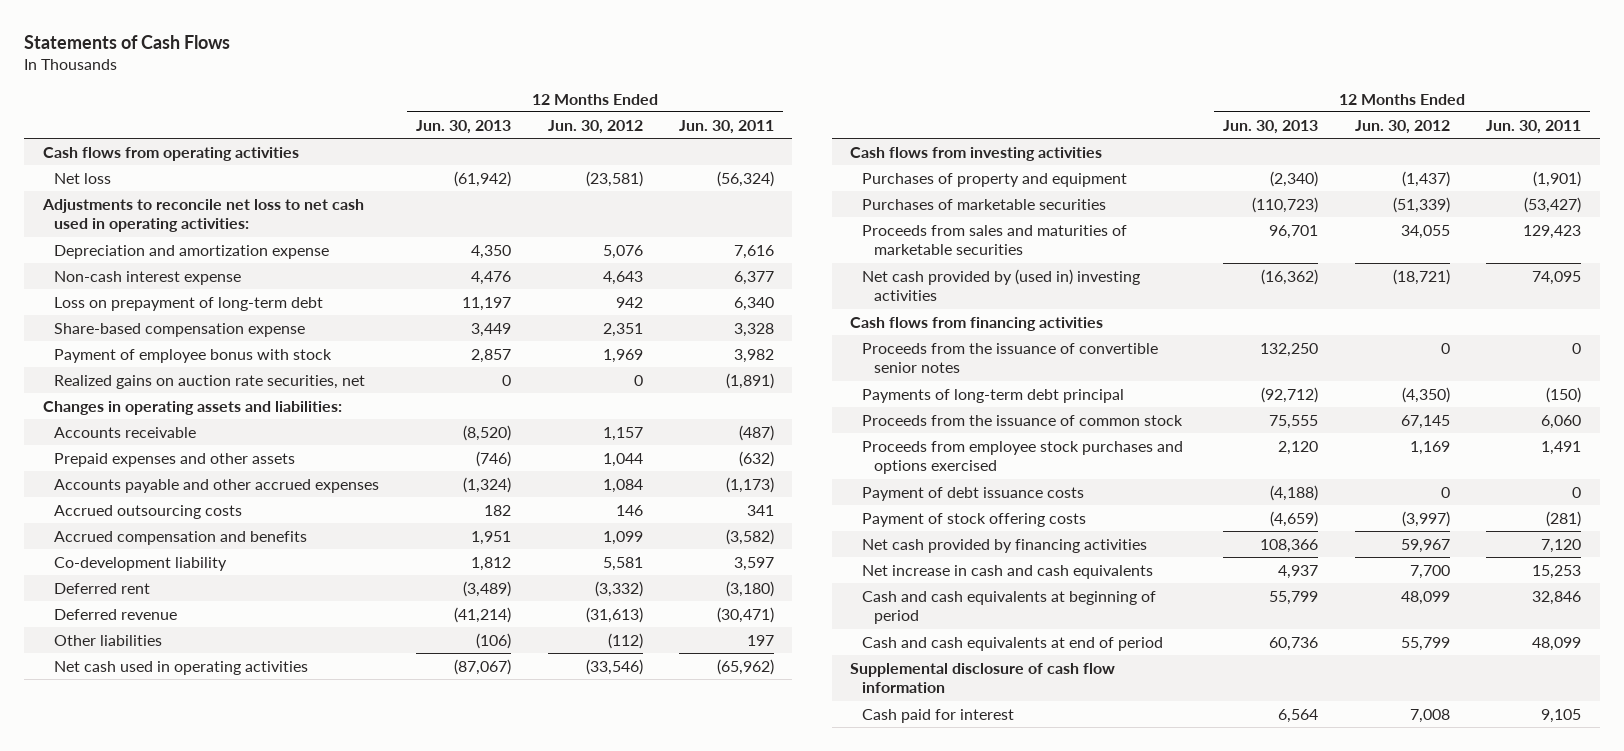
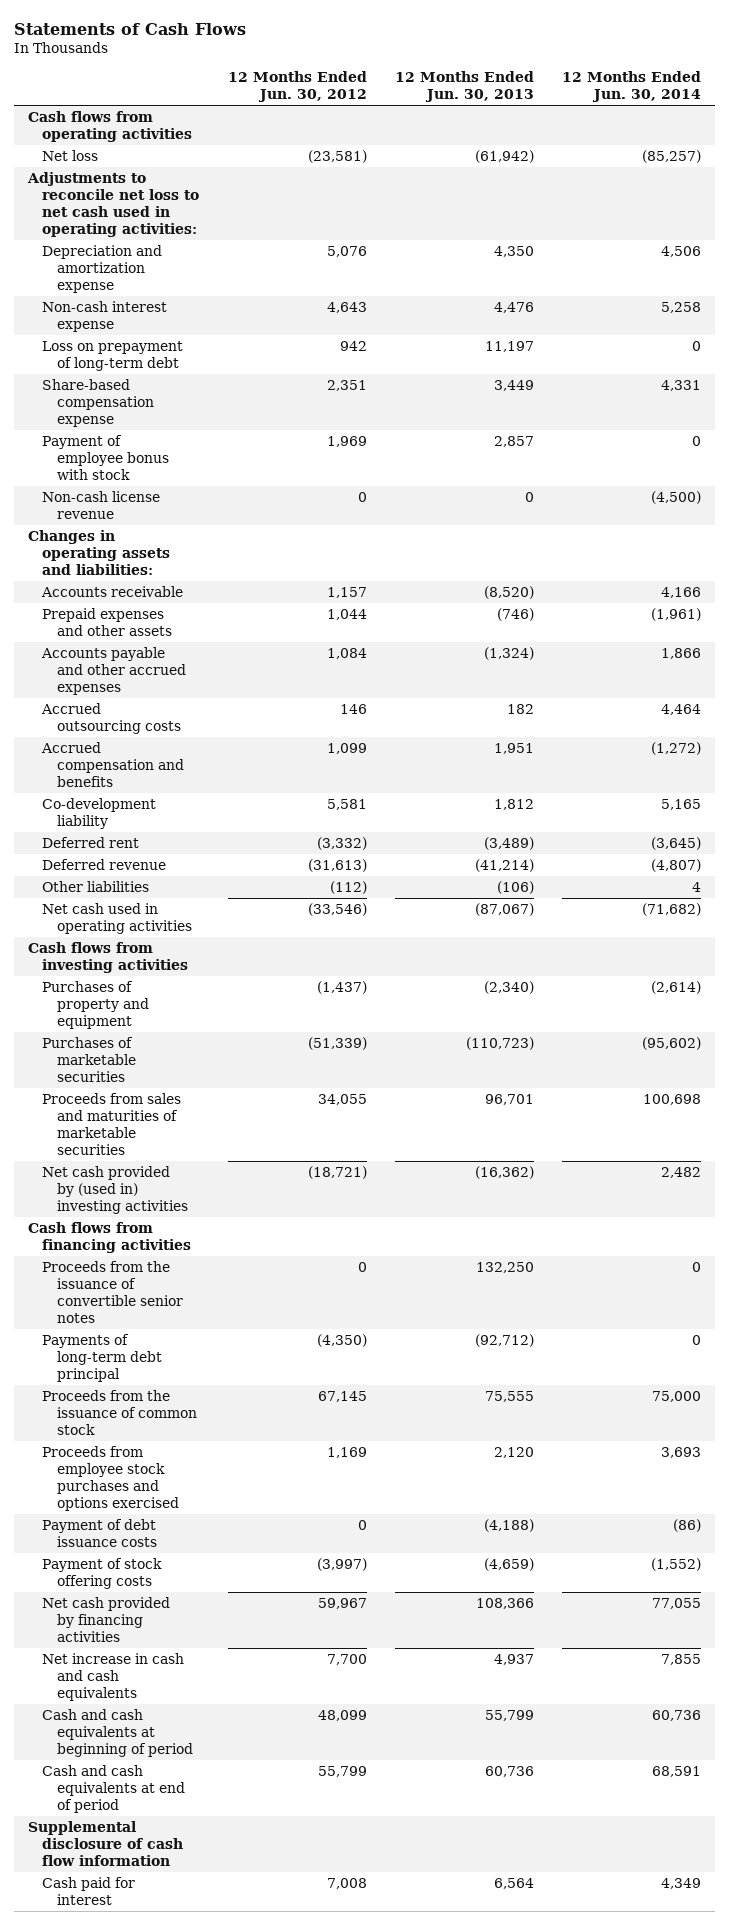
- | 12 Months Ended Jun. 30, 2013 | 12 Months Ended Jun. 30, 2012 | 12 Months Ended Jun. 30, 2011
+ | 12 Months Ended Jun. 30, 2012 | 12 Months Ended Jun. 30, 2013 | 12 Months Ended Jun. 30, 2014
- Realized gains on auction rate securities, net | 0 | 0 | (1,891)
+ Non-cash license revenue | 0 | 0 | (4,500)

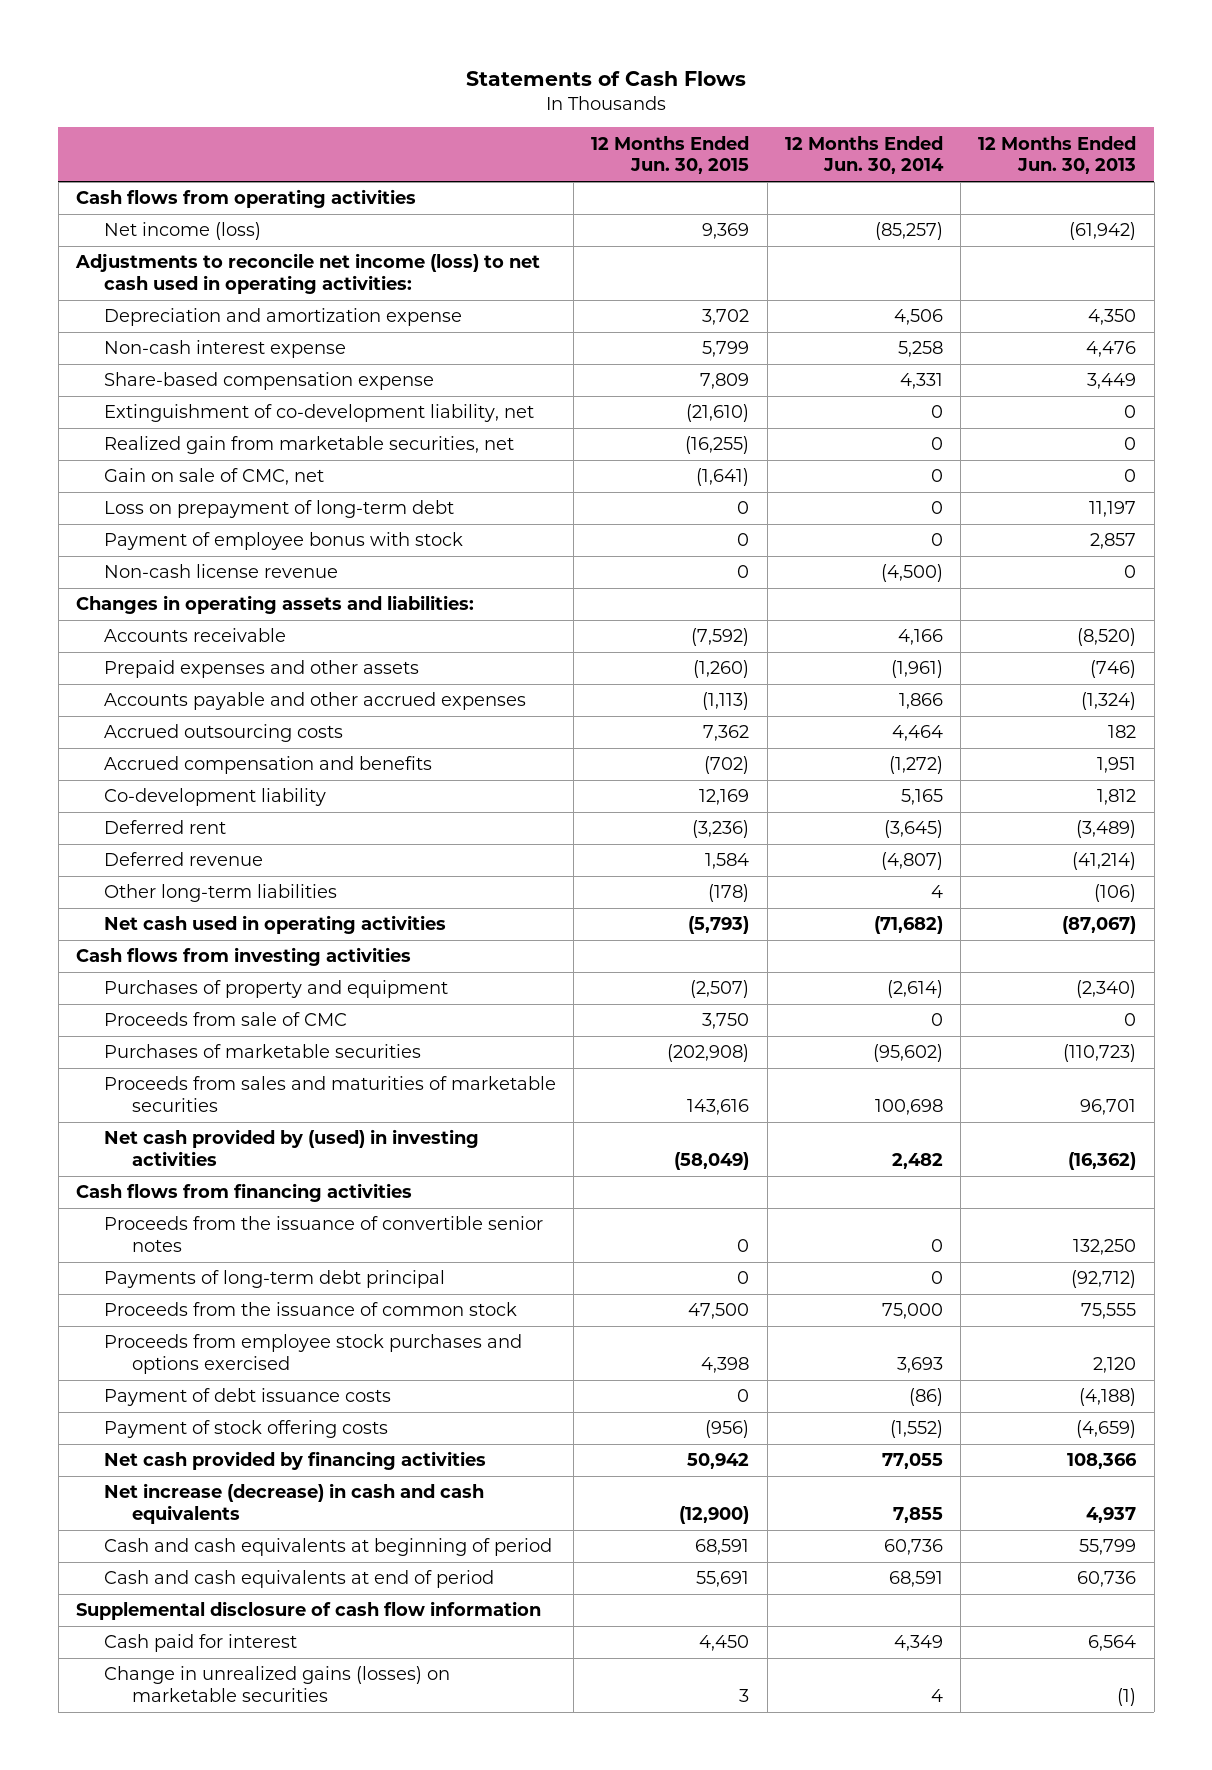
- | 12 Months Ended Jun. 30, 2012 | 12 Months Ended Jun. 30, 2013 | 12 Months Ended Jun. 30, 2014
+ | 12 Months Ended Jun. 30, 2015 | 12 Months Ended Jun. 30, 2014 | 12 Months Ended Jun. 30, 2013
- Net loss | (23,581) | (61,942) | (85,257)
- Adjustments to reconcile net loss to net cash used in operating activities:
+ Net income (loss) | 9,369 | (85,257) | (61,942)
+ Adjustments to reconcile net income (loss) to net cash used in operating activities:
+ Extinguishment of co-development liability, net | (21,610) | 0 | 0
+ Realized gain from marketable securities, net | (16,255) | 0 | 0
+ Gain on sale of CMC, net | (1,641) | 0 | 0
moved down: Loss on prepayment of long-term debt | 0 | 0 | 11,197
- Other liabilities | (112) | (106) | 4
+ Other long-term liabilities | (178) | 4 | (106)
+ Proceeds from sale of CMC | 3,750 | 0 | 0
- Net cash provided by (used in) investing activities | (18,721) | (16,362) | 2,482
+ Net cash provided by (used) in investing activities | (58,049) | 2,482 | (16,362)
- Net increase in cash and cash equivalents | 7,700 | 4,937 | 7,855
+ Net increase (decrease) in cash and cash equivalents | (12,900) | 7,855 | 4,937
+ Change in unrealized gains (losses) on marketable securities | 3 | 4 | (1)

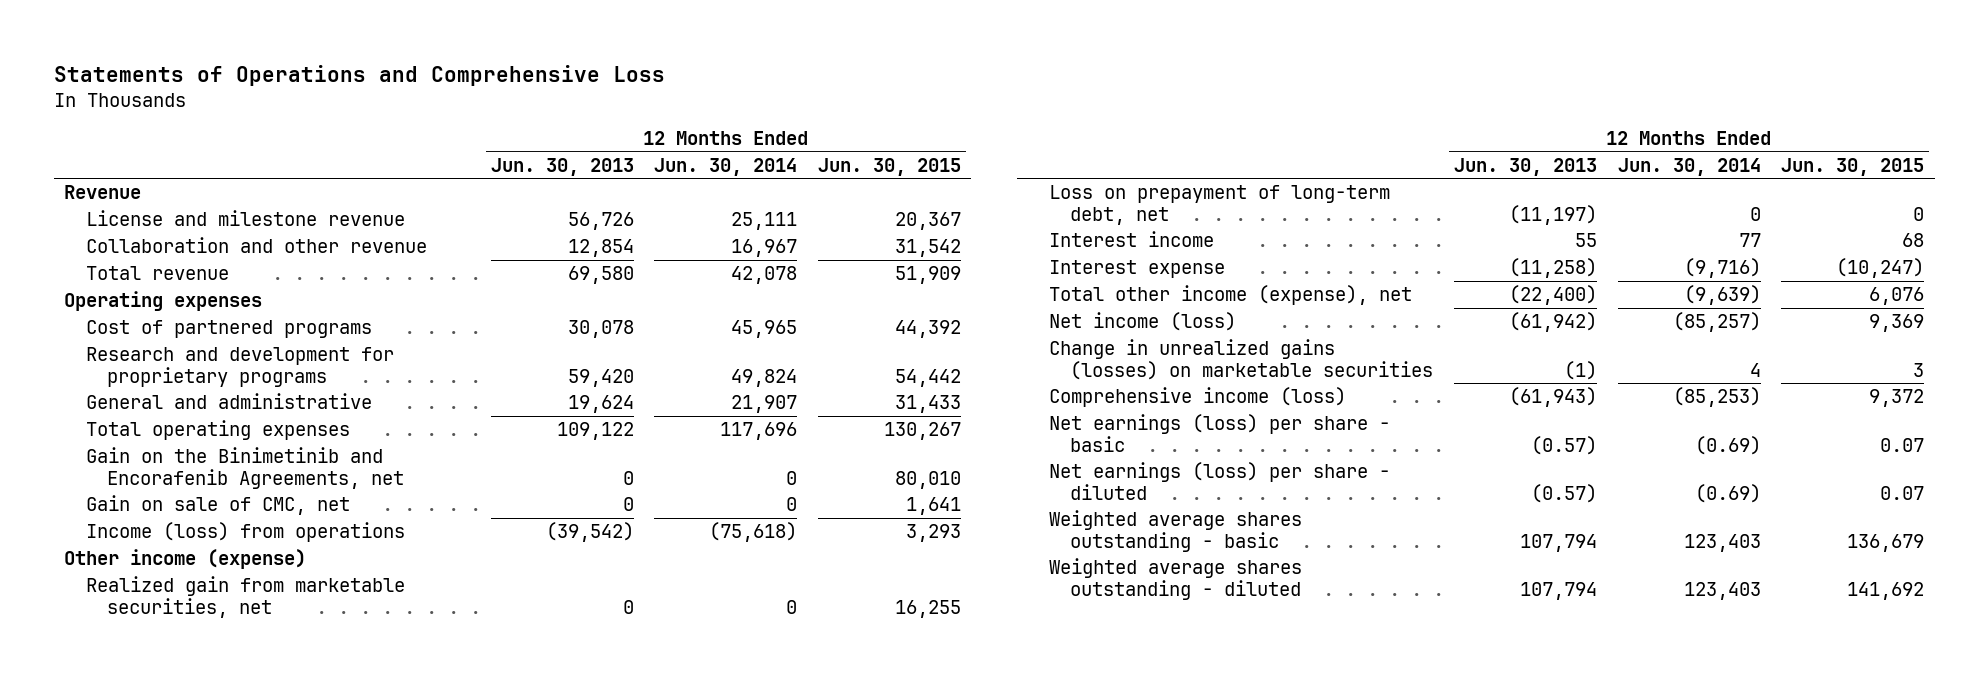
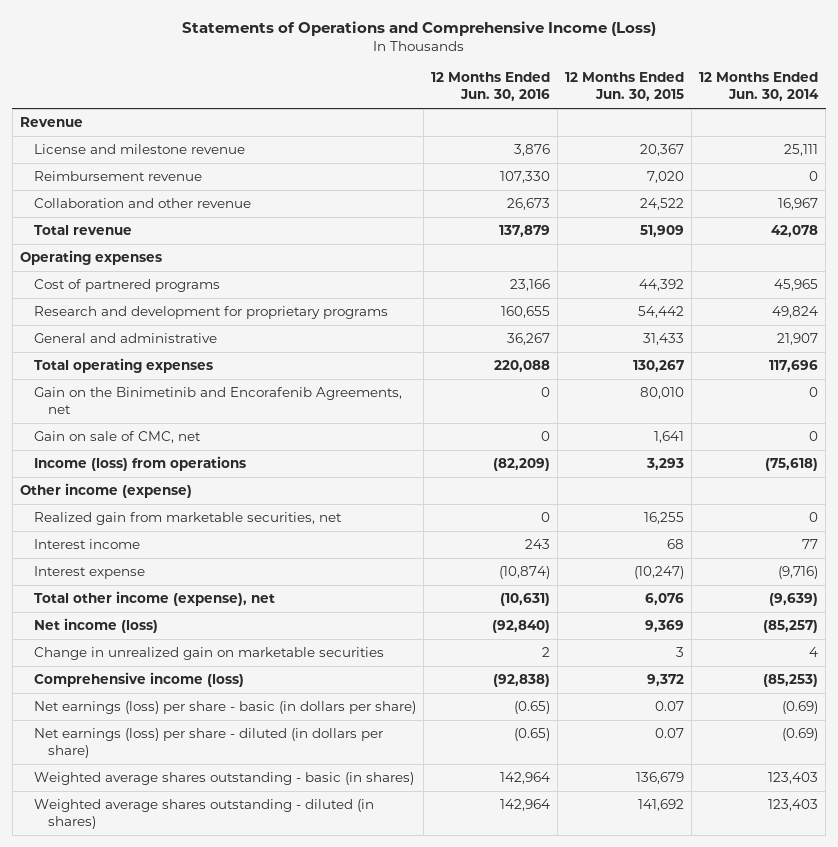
- Statements of Operations and Comprehensive Loss
+ Statements of Operations and Comprehensive Income (Loss)
- | 12 Months Ended Jun. 30, 2013 | 12 Months Ended Jun. 30, 2014 | 12 Months Ended Jun. 30, 2015
+ | 12 Months Ended Jun. 30, 2016 | 12 Months Ended Jun. 30, 2015 | 12 Months Ended Jun. 30, 2014
- Collaboration and other revenue | 12,854 | 16,967 | 31,542
+ Reimbursement revenue | 107,330 | 7,020 | 0
+ Collaboration and other revenue | 26,673 | 24,522 | 16,967
- Loss on prepayment of long-term debt, net | (11,197) | 0 | 0
- Change in unrealized gains (losses) on marketable securities | (1) | 4 | 3
+ Change in unrealized gain on marketable securities | 2 | 3 | 4
- Net earnings (loss) per share - basic | (0.57) | (0.69) | 0.07
- Net earnings (loss) per share - diluted | (0.57) | (0.69) | 0.07
- Weighted average shares outstanding - basic | 107,794 | 123,403 | 136,679
- Weighted average shares outstanding - diluted | 107,794 | 123,403 | 141,692
+ Net earnings (loss) per share - basic (in dollars per share) | (0.65) | 0.07 | (0.69)
+ Net earnings (loss) per share - diluted (in dollars per share) | (0.65) | 0.07 | (0.69)
+ Weighted average shares outstanding - basic (in shares) | 142,964 | 136,679 | 123,403
+ Weighted average shares outstanding - diluted (in shares) | 142,964 | 141,692 | 123,403

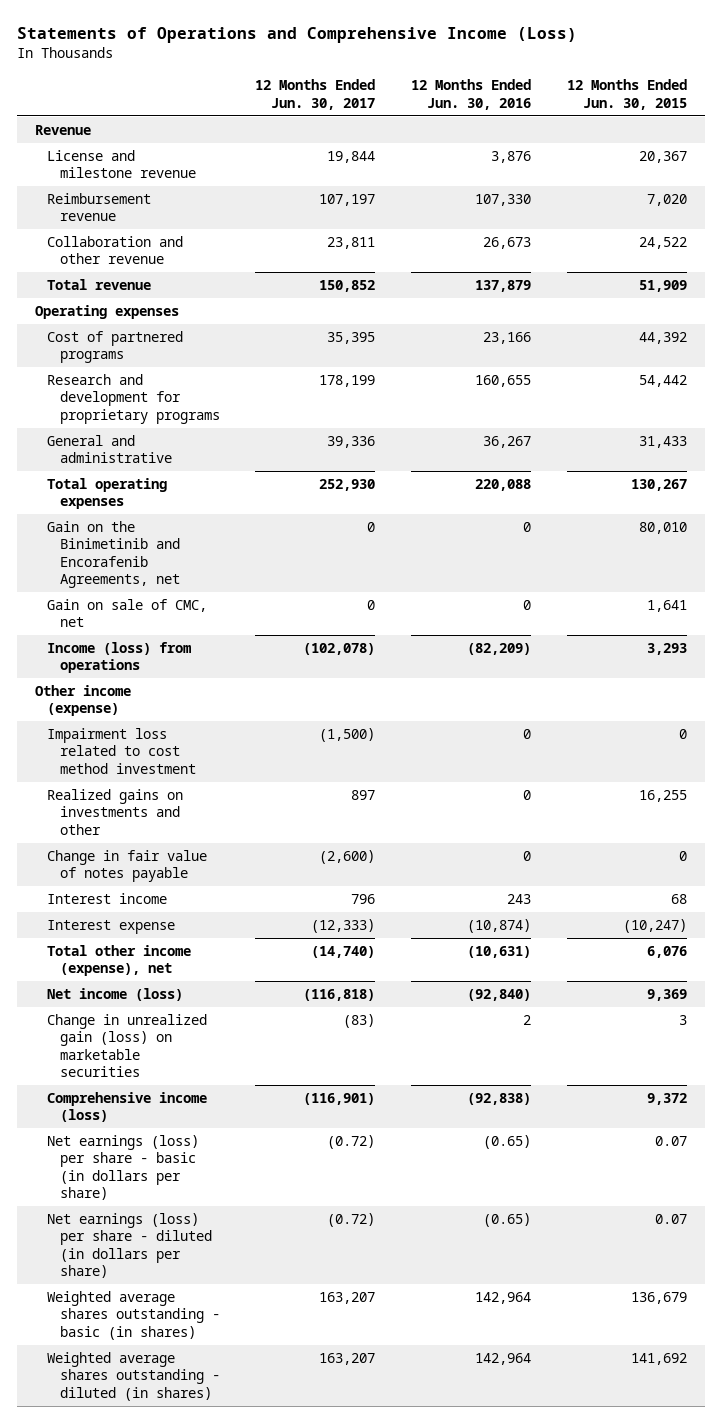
- | 12 Months Ended Jun. 30, 2016 | 12 Months Ended Jun. 30, 2015 | 12 Months Ended Jun. 30, 2014
+ | 12 Months Ended Jun. 30, 2017 | 12 Months Ended Jun. 30, 2016 | 12 Months Ended Jun. 30, 2015
- Realized gain from marketable securities, net | 0 | 16,255 | 0
+ Impairment loss related to cost method investment | (1,500) | 0 | 0
+ Realized gains on investments and other | 897 | 0 | 16,255
+ Change in fair value of notes payable | (2,600) | 0 | 0
- Change in unrealized gain on marketable securities | 2 | 3 | 4
+ Change in unrealized gain (loss) on marketable securities | (83) | 2 | 3

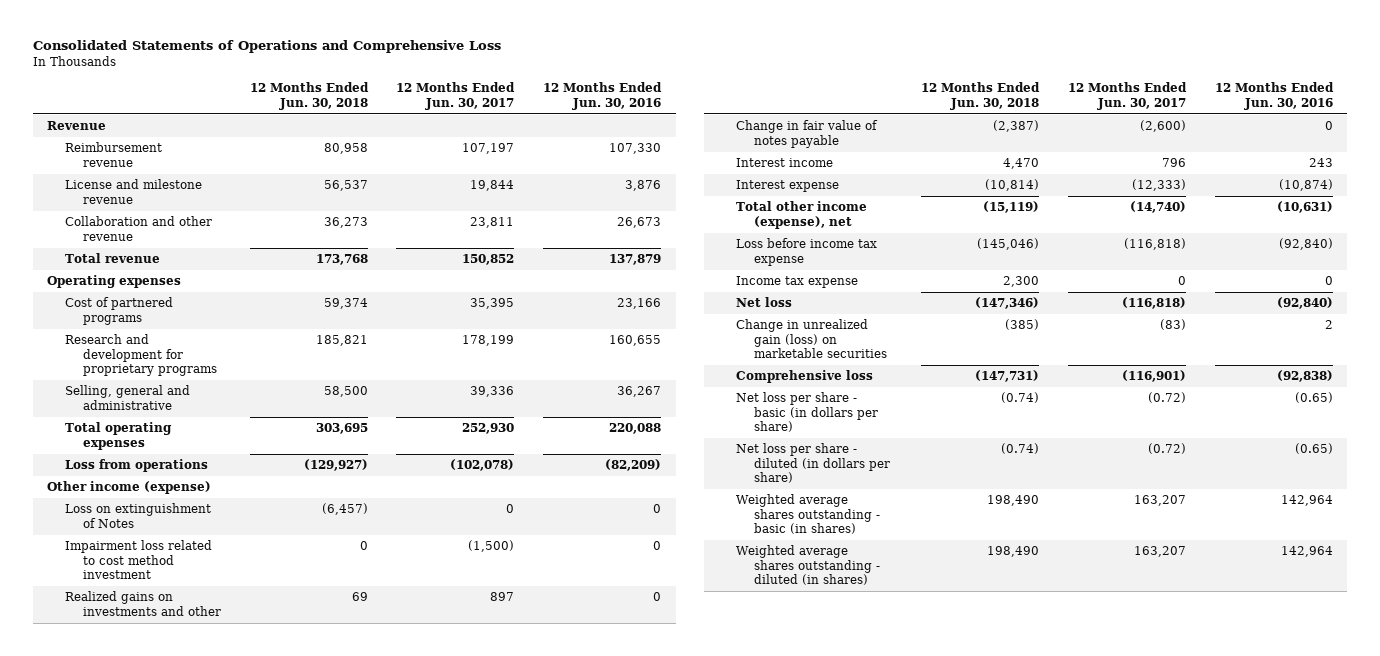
- Statements of Operations and Comprehensive Income (Loss)
+ Consolidated Statements of Operations and Comprehensive Loss
- | 12 Months Ended Jun. 30, 2017 | 12 Months Ended Jun. 30, 2016 | 12 Months Ended Jun. 30, 2015
+ | 12 Months Ended Jun. 30, 2018 | 12 Months Ended Jun. 30, 2017 | 12 Months Ended Jun. 30, 2016
moved down: License and milestone revenue | 56,537 | 19,844 | 3,876
- General and administrative | 39,336 | 36,267 | 31,433
+ Selling, general and administrative | 58,500 | 39,336 | 36,267
- Gain on the Binimetinib and Encorafenib Agreements, net | 0 | 0 | 80,010
- Gain on sale of CMC, net | 0 | 0 | 1,641
- Income (loss) from operations | (102,078) | (82,209) | 3,293
+ Loss from operations | (129,927) | (102,078) | (82,209)
+ Loss on extinguishment of Notes | (6,457) | 0 | 0
- Net income (loss) | (116,818) | (92,840) | 9,369
+ Loss before income tax expense | (145,046) | (116,818) | (92,840)
+ Income tax expense | 2,300 | 0 | 0
+ Net loss | (147,346) | (116,818) | (92,840)
- Comprehensive income (loss) | (116,901) | (92,838) | 9,372
- Net earnings (loss) per share - basic (in dollars per share) | (0.72) | (0.65) | 0.07
- Net earnings (loss) per share - diluted (in dollars per share) | (0.72) | (0.65) | 0.07
+ Comprehensive loss | (147,731) | (116,901) | (92,838)
+ Net loss per share - basic (in dollars per share) | (0.74) | (0.72) | (0.65)
+ Net loss per share - diluted (in dollars per share) | (0.74) | (0.72) | (0.65)

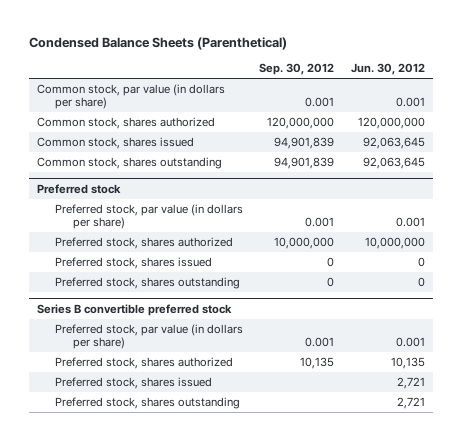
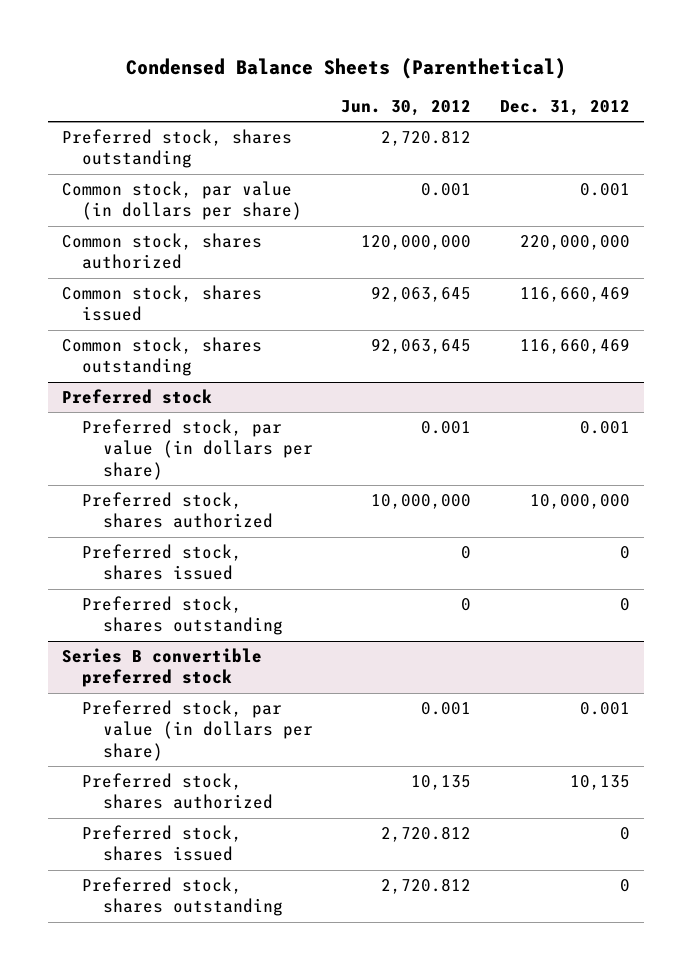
- | Sep. 30, 2012 | Jun. 30, 2012
+ | Jun. 30, 2012 | Dec. 31, 2012
+ Preferred stock, shares outstanding | 2,720.812 |
@ Series B convertible preferred stock
- Preferred stock, shares issued | | 2,721
- Preferred stock, shares outstanding | | 2,721
+ Preferred stock, shares issued | 2,720.812 | 0
+ Preferred stock, shares outstanding | 2,720.812 | 0

